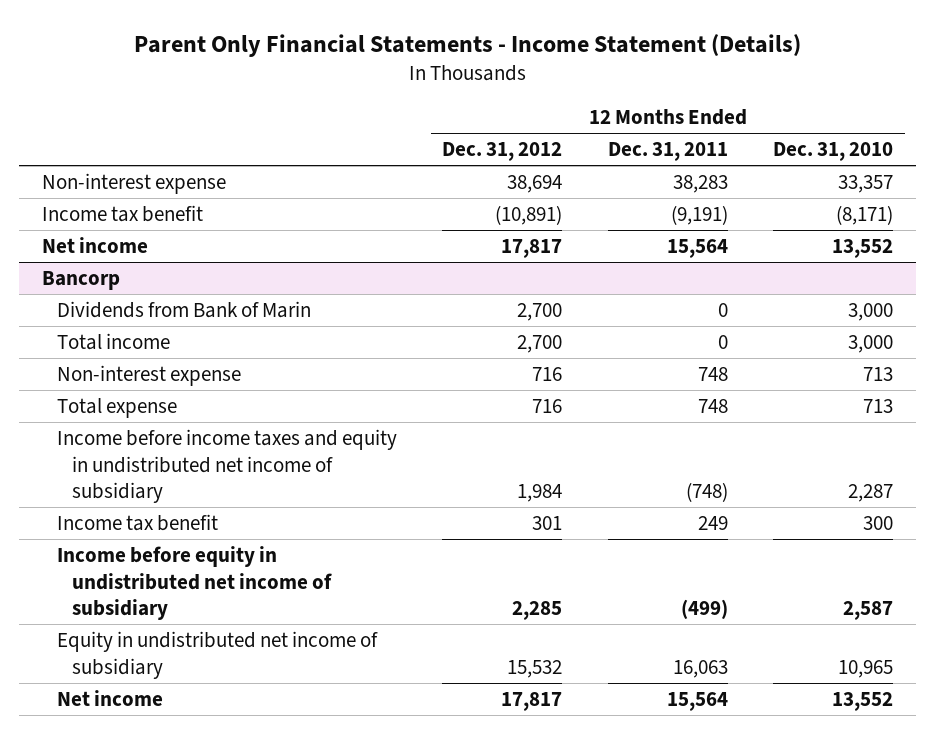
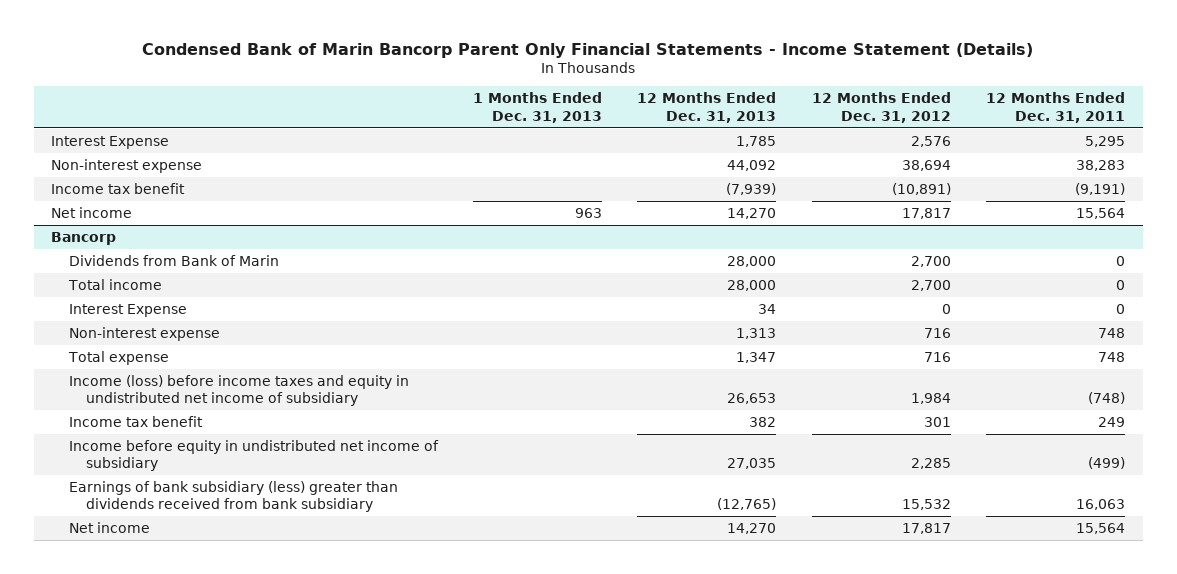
- Parent Only Financial Statements - Income Statement (Details)
+ Condensed Bank of Marin Bancorp Parent Only Financial Statements - Income Statement (Details)
- | 12 Months Ended Dec. 31, 2012 | 12 Months Ended Dec. 31, 2011 | 12 Months Ended Dec. 31, 2010
+ | 1 Months Ended Dec. 31, 2013 | 12 Months Ended Dec. 31, 2013 | 12 Months Ended Dec. 31, 2012 | 12 Months Ended Dec. 31, 2011
+ Interest Expense | | 1,785 | 2,576 | 5,295
@ Bancorp
+ Interest Expense | | 34 | 0 | 0
- Income before income taxes and equity in undistributed net income of subsidiary | 1,984 | (748) | 2,287
+ Income (loss) before income taxes and equity in undistributed net income of subsidiary | | 26,653 | 1,984 | (748)
- Equity in undistributed net income of subsidiary | 15,532 | 16,063 | 10,965
+ Earnings of bank subsidiary (less) greater than dividends received from bank subsidiary | | (12,765) | 15,532 | 16,063

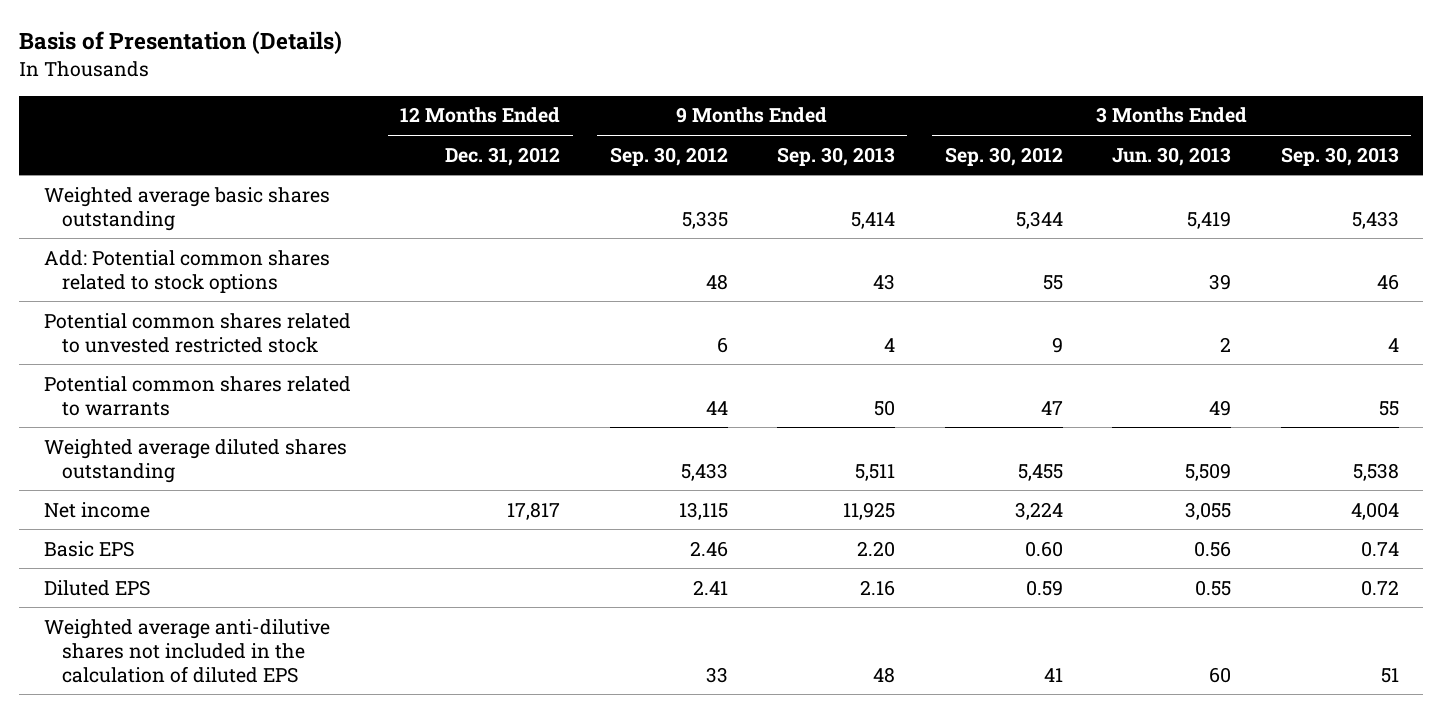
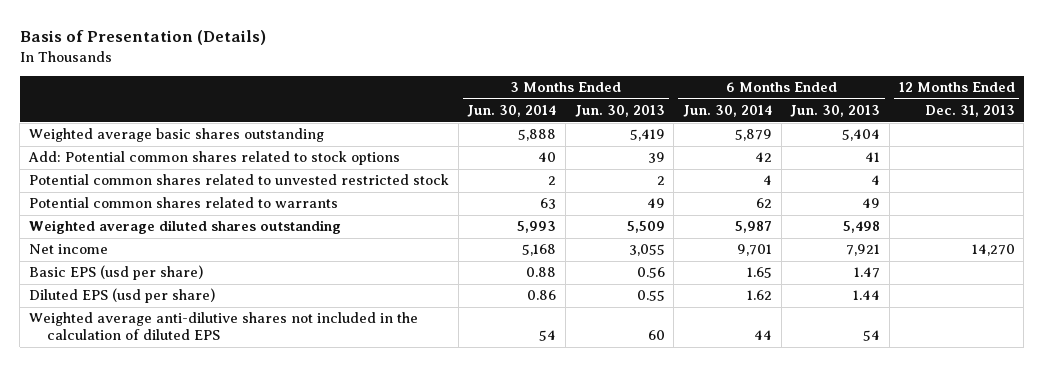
- | 12 Months Ended Dec. 31, 2012 | 9 Months Ended Sep. 30, 2012 | 9 Months Ended Sep. 30, 2013 | 3 Months Ended Sep. 30, 2012 | 3 Months Ended Jun. 30, 2013 | 3 Months Ended Sep. 30, 2013
+ | 3 Months Ended Jun. 30, 2014 | 3 Months Ended Jun. 30, 2013 | 6 Months Ended Jun. 30, 2014 | 6 Months Ended Jun. 30, 2013 | 12 Months Ended Dec. 31, 2013
- Basic EPS | | 2.46 | 2.20 | 0.60 | 0.56 | 0.74
- Diluted EPS | | 2.41 | 2.16 | 0.59 | 0.55 | 0.72
+ Basic EPS (usd per share) | 0.88 | 0.56 | 1.65 | 1.47 |
+ Diluted EPS (usd per share) | 0.86 | 0.55 | 1.62 | 1.44 |

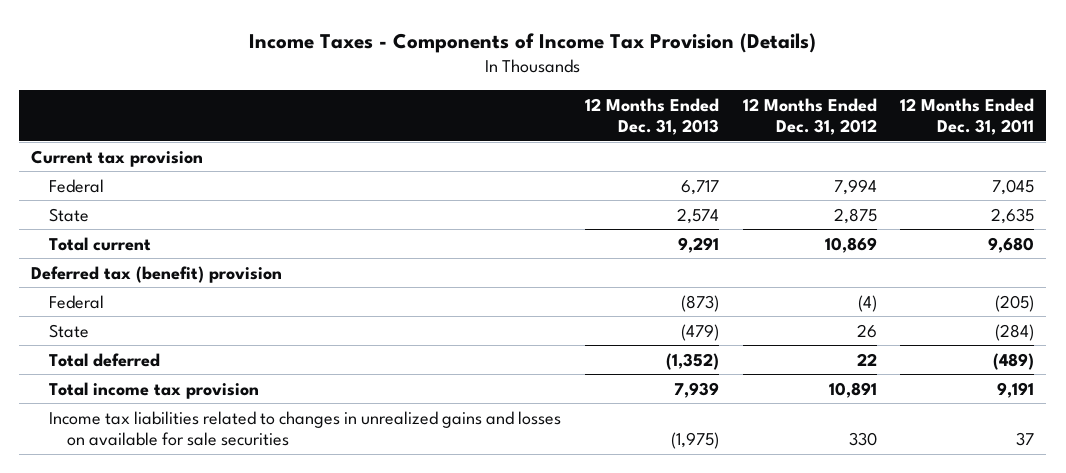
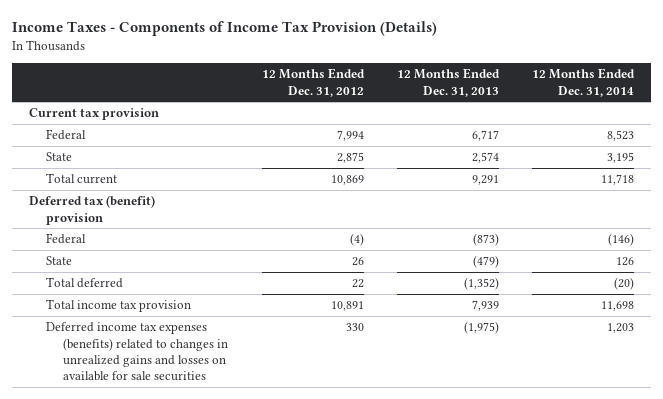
- | 12 Months Ended Dec. 31, 2013 | 12 Months Ended Dec. 31, 2012 | 12 Months Ended Dec. 31, 2011
+ | 12 Months Ended Dec. 31, 2012 | 12 Months Ended Dec. 31, 2013 | 12 Months Ended Dec. 31, 2014
- Income tax liabilities related to changes in unrealized gains and losses on available for sale securities | (1,975) | 330 | 37
+ Deferred income tax expenses (benefits) related to changes in unrealized gains and losses on available for sale securities | 330 | (1,975) | 1,203

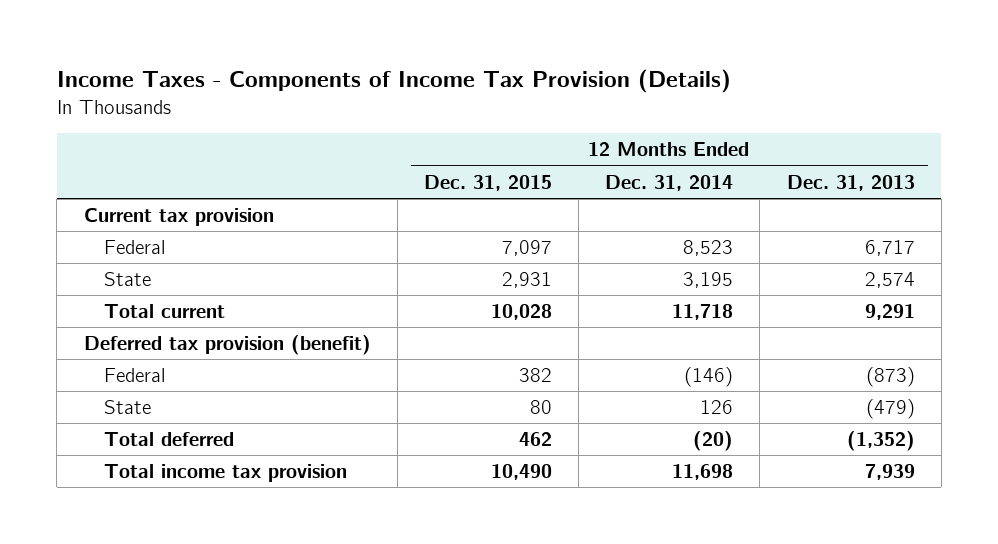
- | 12 Months Ended Dec. 31, 2012 | 12 Months Ended Dec. 31, 2013 | 12 Months Ended Dec. 31, 2014
+ | 12 Months Ended Dec. 31, 2015 | 12 Months Ended Dec. 31, 2014 | 12 Months Ended Dec. 31, 2013
- Deferred tax (benefit) provision
+ Deferred tax provision (benefit)
- Deferred income tax expenses (benefits) related to changes in unrealized gains and losses on available for sale securities | 330 | (1,975) | 1,203

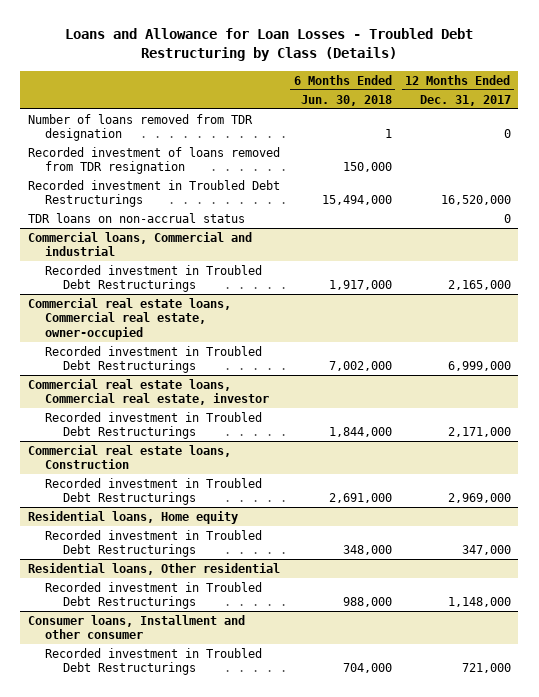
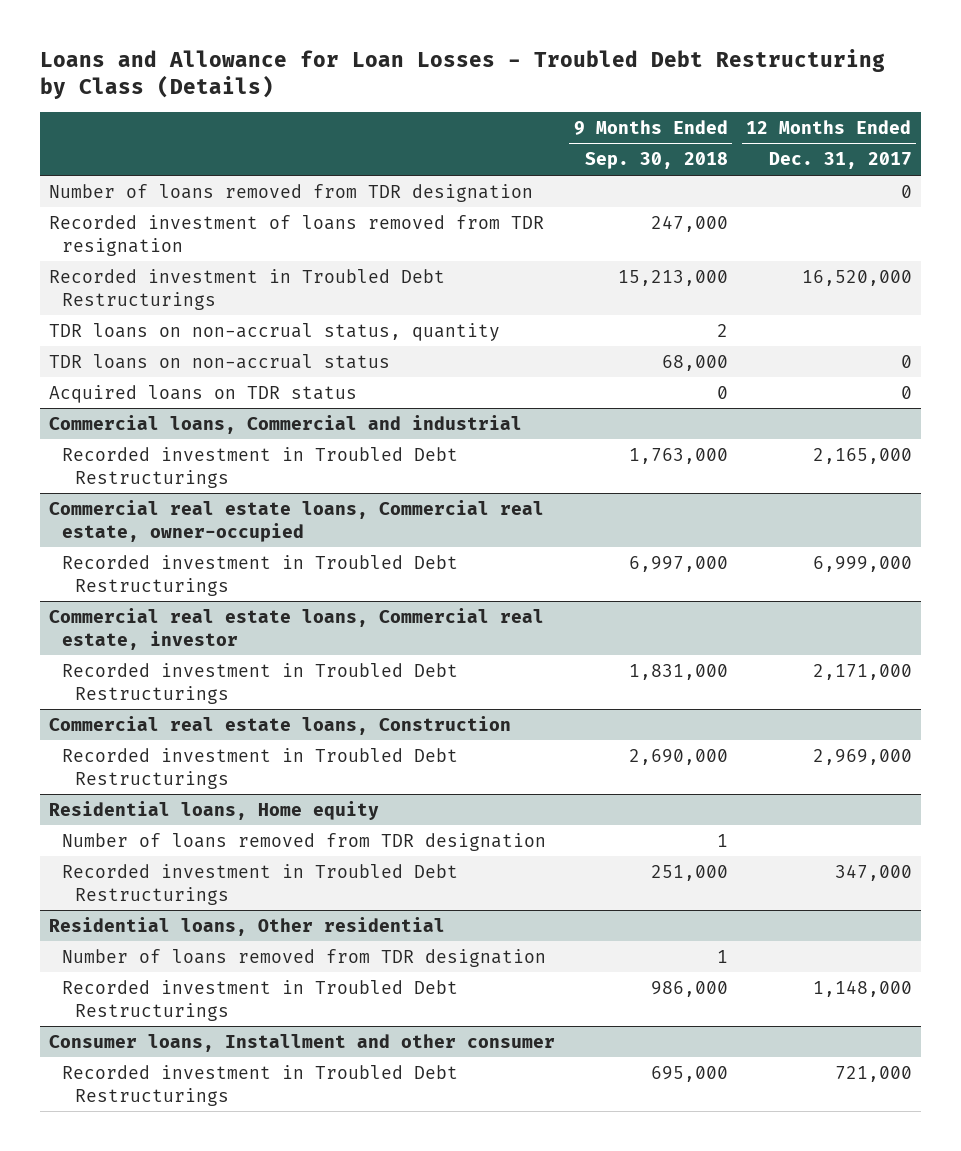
- | 6 Months Ended Jun. 30, 2018 | 12 Months Ended Dec. 31, 2017
+ | 9 Months Ended Sep. 30, 2018 | 12 Months Ended Dec. 31, 2017
+ TDR loans on non-accrual status, quantity | 2 |
+ Acquired loans on TDR status | 0 | 0
@ Residential loans, Home equity
+ Number of loans removed from TDR designation | 1 |
@ Residential loans, Other residential
+ Number of loans removed from TDR designation | 1 |

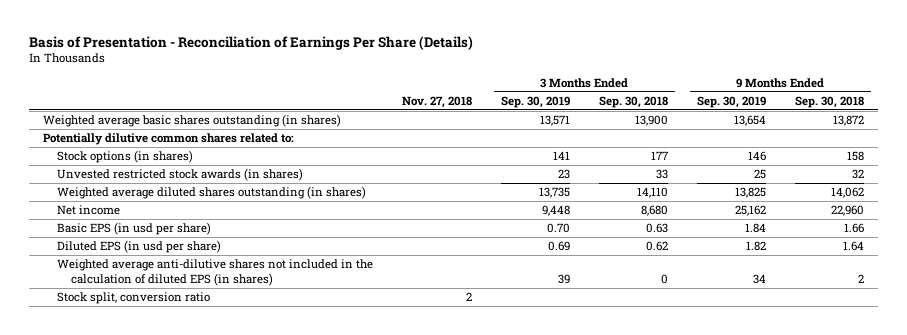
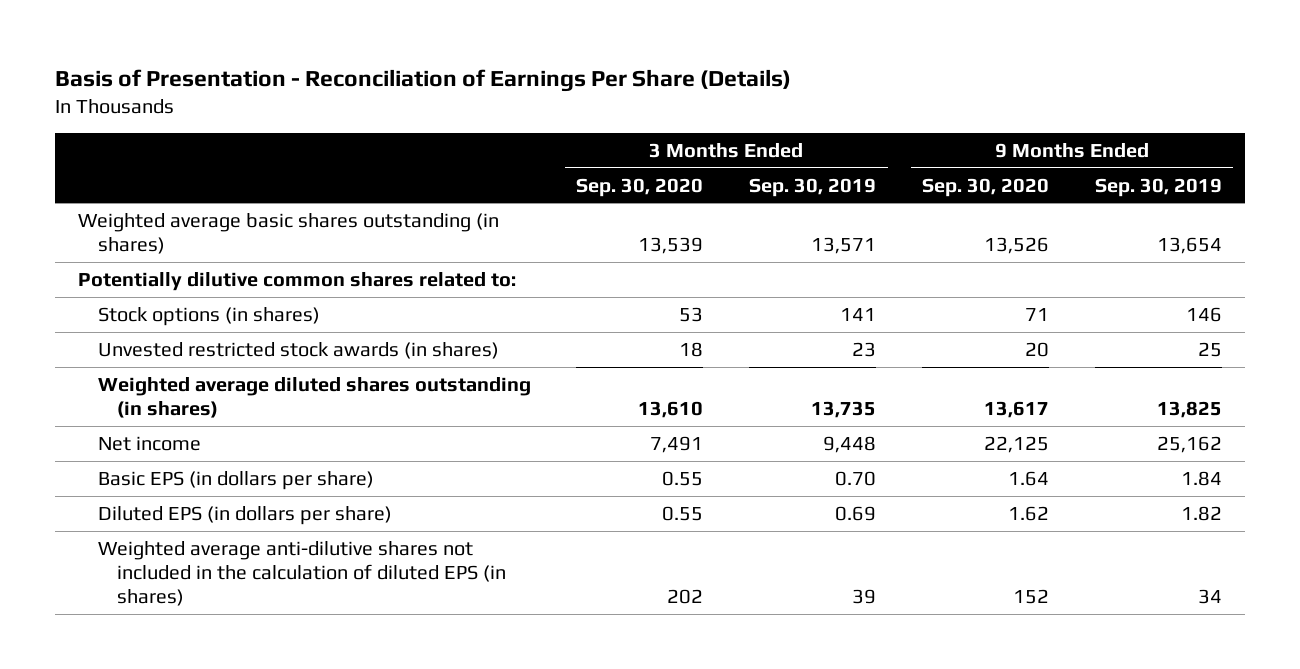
- | Nov. 27, 2018 | 3 Months Ended Sep. 30, 2019 | 3 Months Ended Sep. 30, 2018 | 9 Months Ended Sep. 30, 2019 | 9 Months Ended Sep. 30, 2018
+ | 3 Months Ended Sep. 30, 2020 | 3 Months Ended Sep. 30, 2019 | 9 Months Ended Sep. 30, 2020 | 9 Months Ended Sep. 30, 2019
- Basic EPS (in usd per share) | | 0.70 | 0.63 | 1.84 | 1.66
- Diluted EPS (in usd per share) | | 0.69 | 0.62 | 1.82 | 1.64
+ Basic EPS (in dollars per share) | 0.55 | 0.70 | 1.64 | 1.84
+ Diluted EPS (in dollars per share) | 0.55 | 0.69 | 1.62 | 1.82
- Stock split, conversion ratio | 2 | | | |

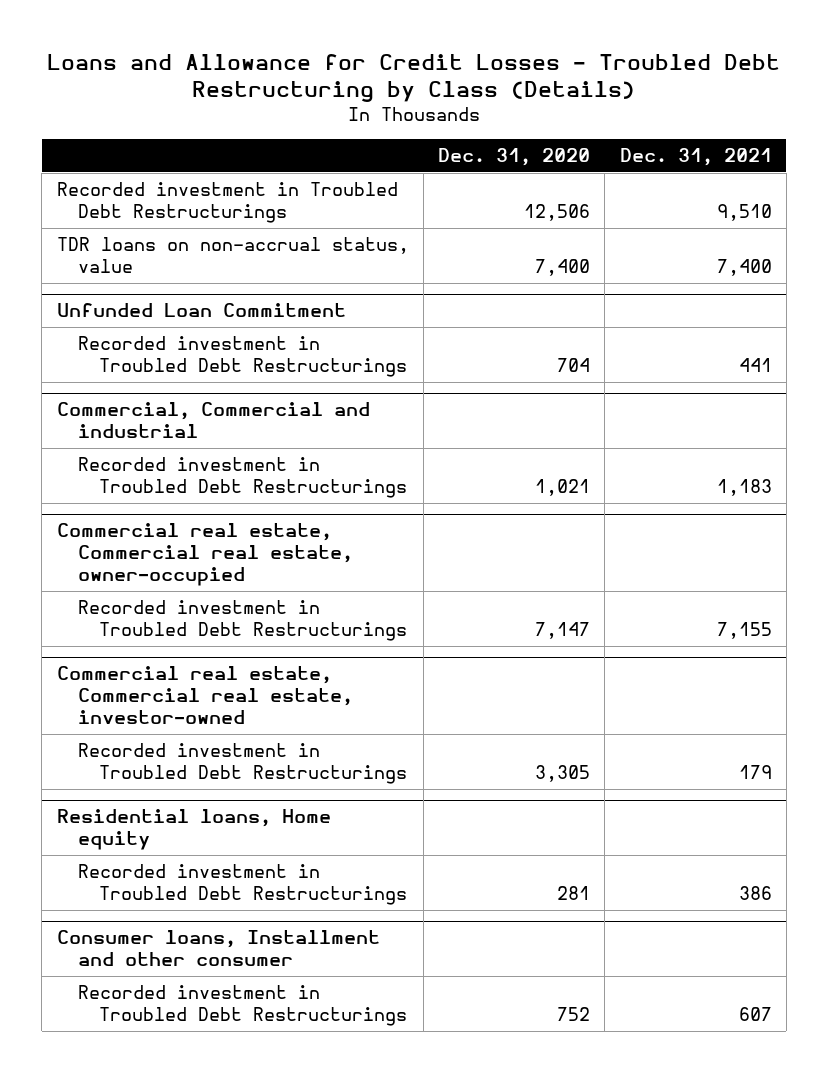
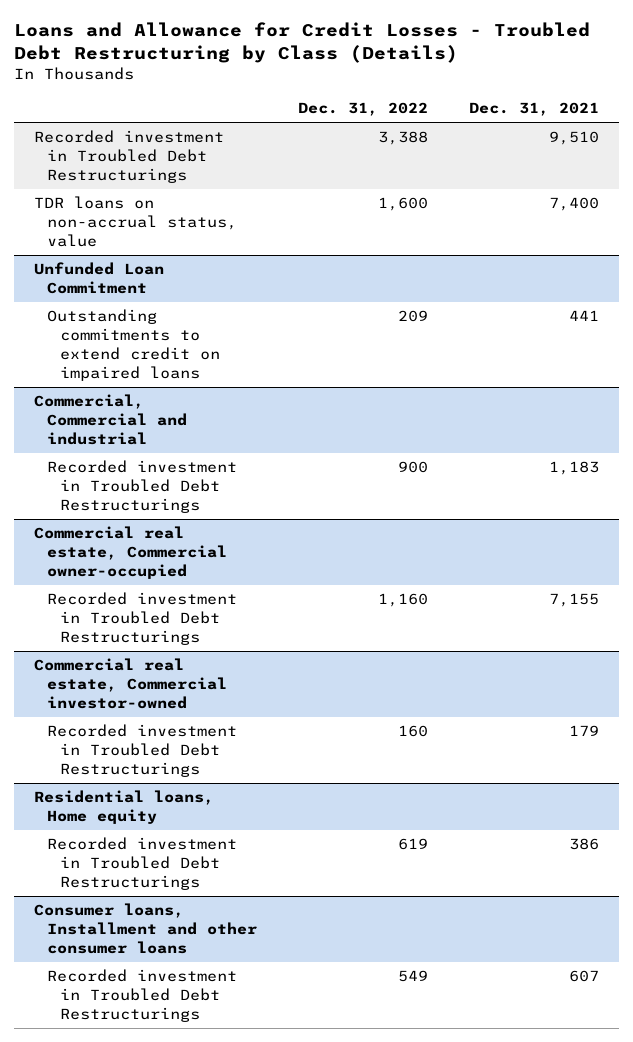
- | Dec. 31, 2020 | Dec. 31, 2021
+ | Dec. 31, 2022 | Dec. 31, 2021
@ Unfunded Loan Commitment
- Recorded investment in Troubled Debt Restructurings | 704 | 441
+ Outstanding commitments to extend credit on impaired loans | 209 | 441
- Commercial real estate, Commercial real estate, owner-occupied
+ Commercial real estate, Commercial owner-occupied
- Commercial real estate, Commercial real estate, investor-owned
+ Commercial real estate, Commercial investor-owned
- Consumer loans, Installment and other consumer
+ Consumer loans, Installment and other consumer loans

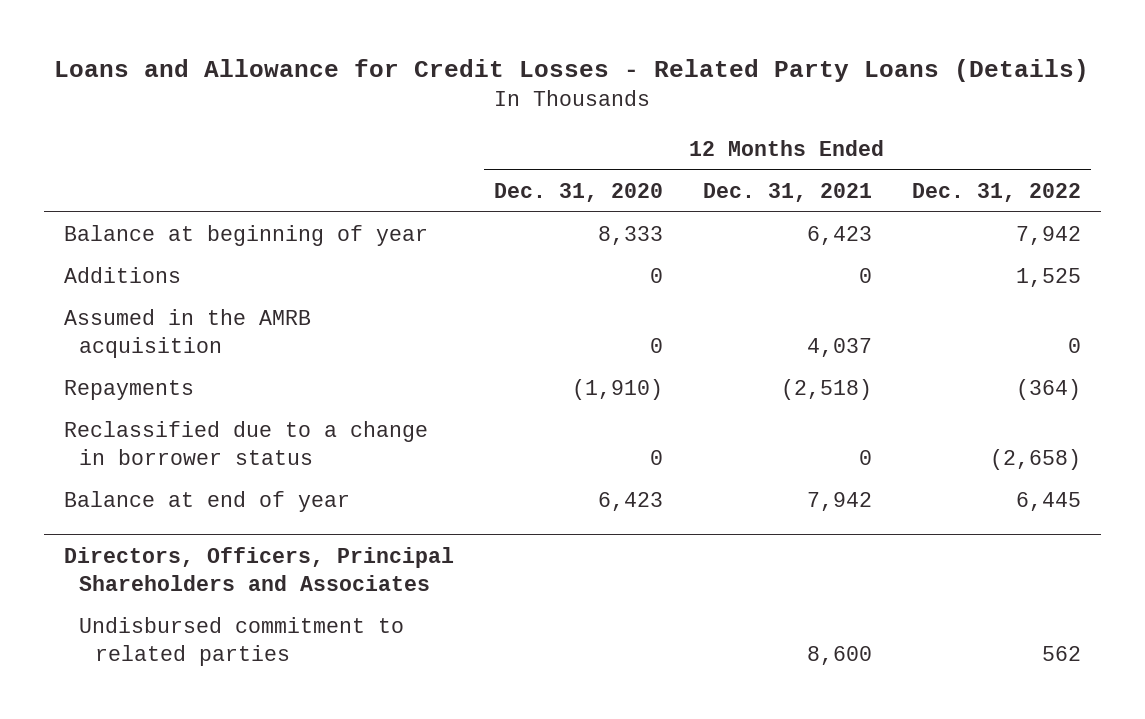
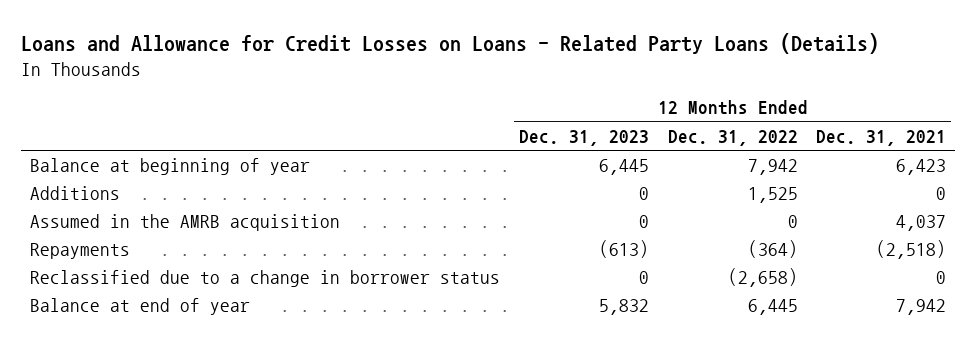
- Loans and Allowance for Credit Losses - Related Party Loans (Details)
+ Loans and Allowance for Credit Losses on Loans - Related Party Loans (Details)
- | 12 Months Ended Dec. 31, 2020 | 12 Months Ended Dec. 31, 2021 | 12 Months Ended Dec. 31, 2022
+ | 12 Months Ended Dec. 31, 2023 | 12 Months Ended Dec. 31, 2022 | 12 Months Ended Dec. 31, 2021
- Directors, Officers, Principal Shareholders and Associates
- Undisbursed commitment to related parties | | 8,600 | 562

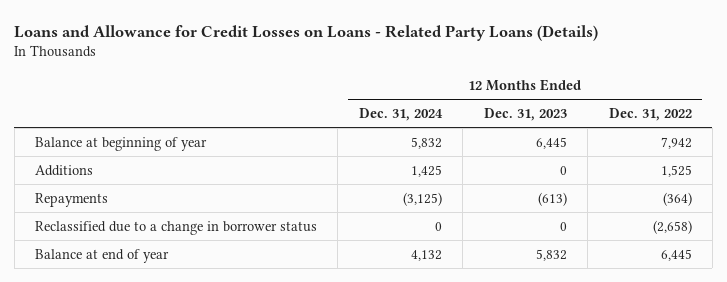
- | 12 Months Ended Dec. 31, 2023 | 12 Months Ended Dec. 31, 2022 | 12 Months Ended Dec. 31, 2021
+ | 12 Months Ended Dec. 31, 2024 | 12 Months Ended Dec. 31, 2023 | 12 Months Ended Dec. 31, 2022
- Assumed in the AMRB acquisition | 0 | 0 | 4,037

